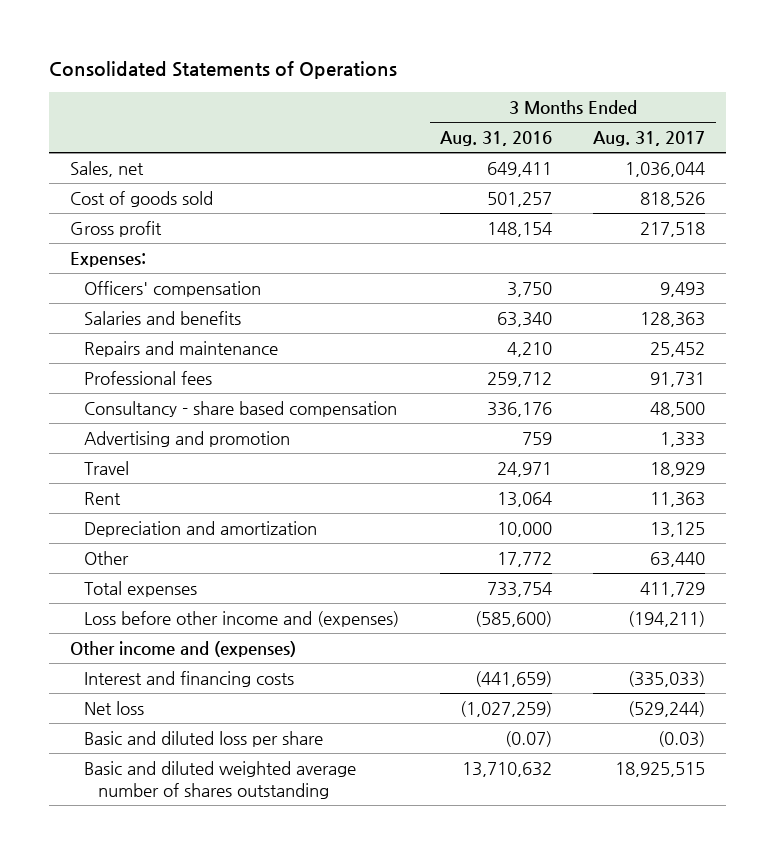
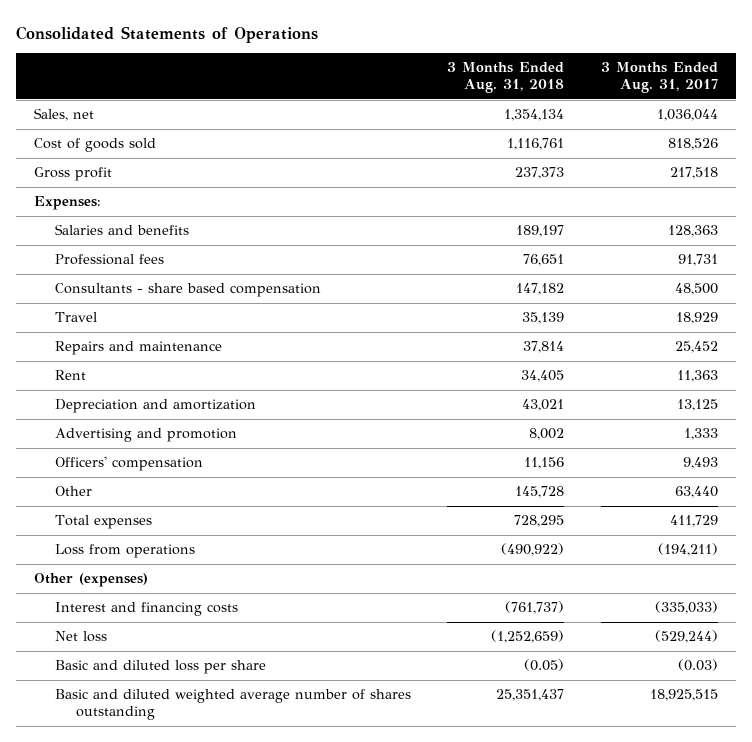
- | 3 Months Ended Aug. 31, 2016 | 3 Months Ended Aug. 31, 2017
+ | 3 Months Ended Aug. 31, 2018 | 3 Months Ended Aug. 31, 2017
- Consultancy - share based compensation | 336,176 | 48,500
+ Consultants - share based compensation | 147,182 | 48,500
moved down: Repairs and maintenance | 37,814 | 25,452
moved down: Advertising and promotion | 8,002 | 1,333
moved down: Officers' compensation | 11,156 | 9,493
- Loss before other income and (expenses) | (585,600) | (194,211)
- Other income and (expenses)
+ Loss from operations | (490,922) | (194,211)
+ Other (expenses)

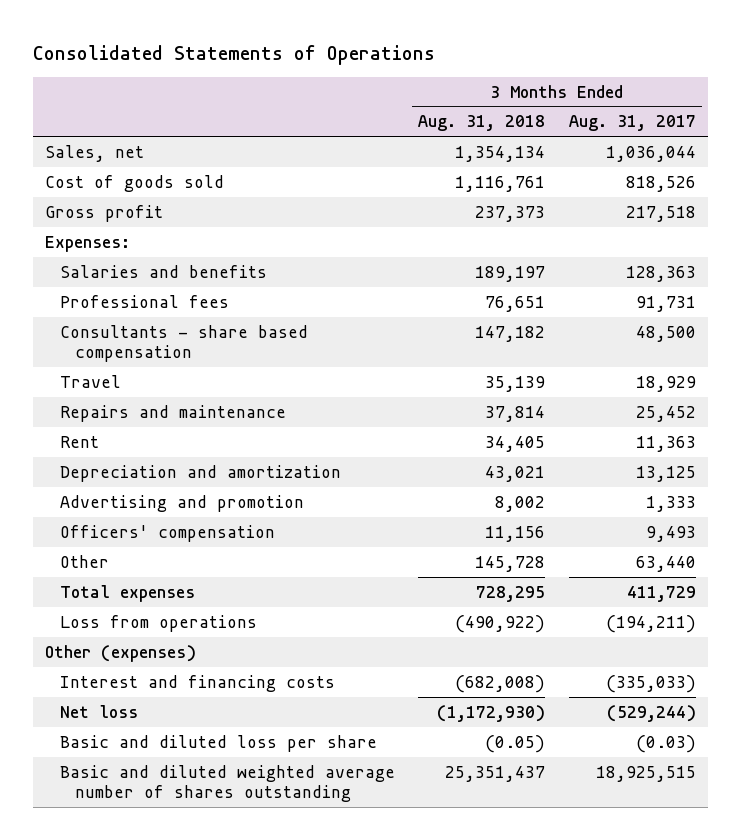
- Interest and financing costs | (761,737) | (335,033)
- Net loss | (1,252,659) | (529,244)
+ Interest and financing costs | (682,008) | (335,033)
+ Net loss | (1,172,930) | (529,244)

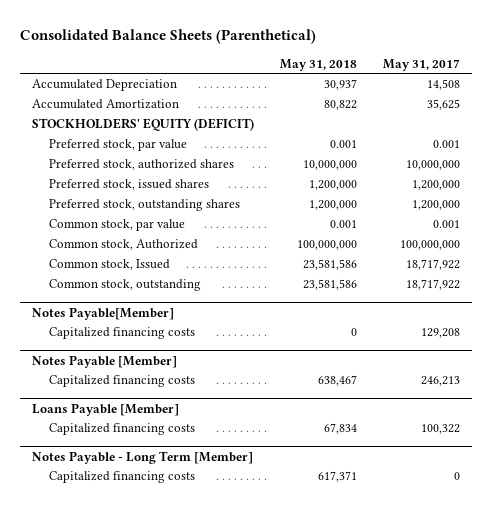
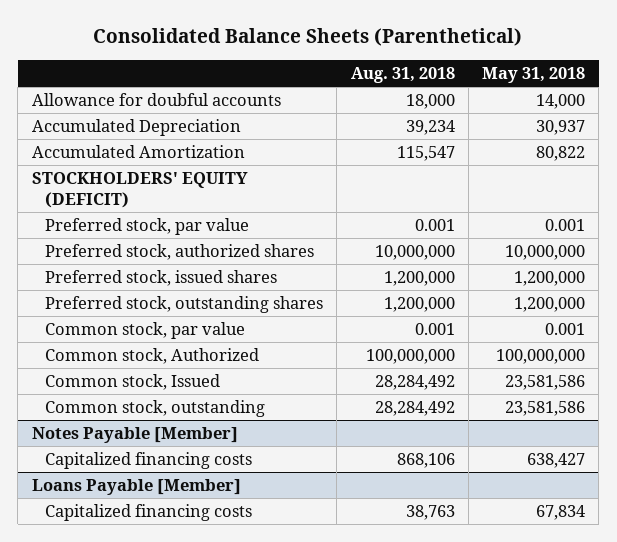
- | May 31, 2018 | May 31, 2017
+ | Aug. 31, 2018 | May 31, 2018
+ Allowance for doubful accounts | 18,000 | 14,000
- Notes Payable[Member]
- Capitalized financing costs | 0 | 129,208
@ Notes Payable [Member]
- Capitalized financing costs | 638,467 | 246,213
+ Capitalized financing costs | 868,106 | 638,427
- Notes Payable - Long Term [Member]
- Capitalized financing costs | 617,371 | 0

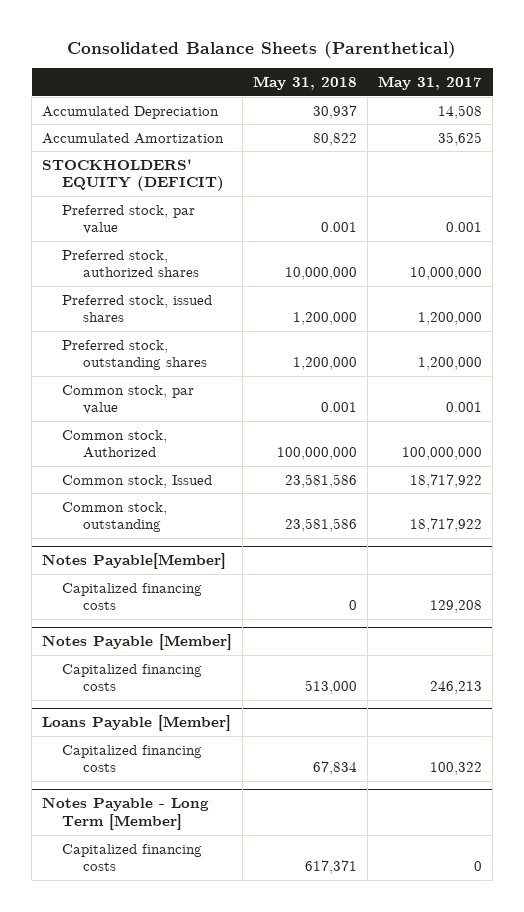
- | Aug. 31, 2018 | May 31, 2018
+ | May 31, 2018 | May 31, 2017
- Allowance for doubful accounts | 18,000 | 14,000
+ Notes Payable[Member]
+ Capitalized financing costs | 0 | 129,208
@ Notes Payable [Member]
- Capitalized financing costs | 868,106 | 638,427
+ Capitalized financing costs | 513,000 | 246,213
+ Notes Payable - Long Term [Member]
+ Capitalized financing costs | 617,371 | 0

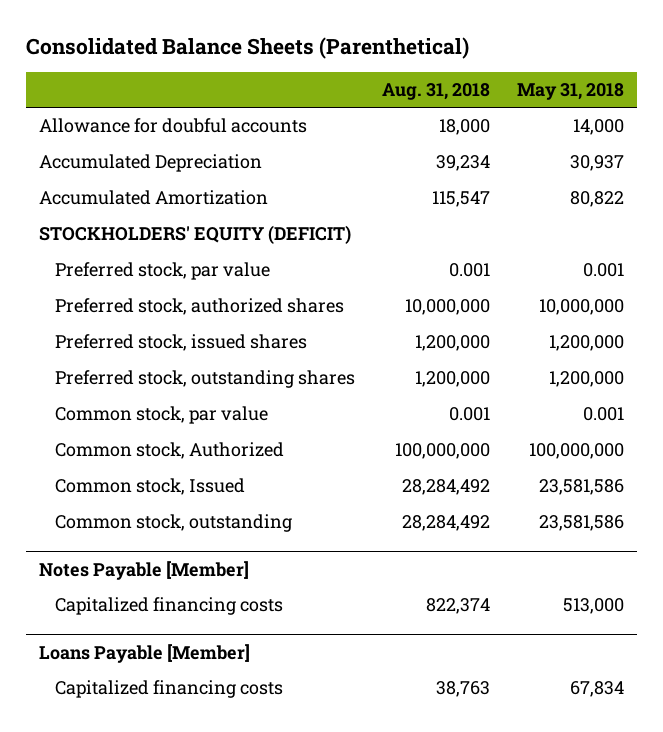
- | May 31, 2018 | May 31, 2017
+ | Aug. 31, 2018 | May 31, 2018
+ Allowance for doubful accounts | 18,000 | 14,000
- Notes Payable[Member]
- Capitalized financing costs | 0 | 129,208
- Notes Payable - Long Term [Member]
- Capitalized financing costs | 617,371 | 0

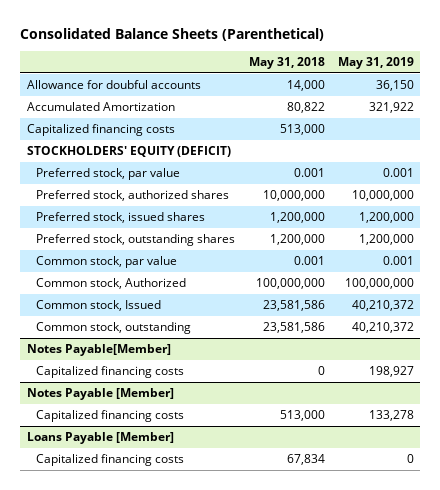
- | Aug. 31, 2018 | May 31, 2018
+ | May 31, 2018 | May 31, 2019
- Accumulated Depreciation | 39,234 | 30,937
+ Capitalized financing costs | 513,000 |
+ Notes Payable[Member]
+ Capitalized financing costs | 0 | 198,927

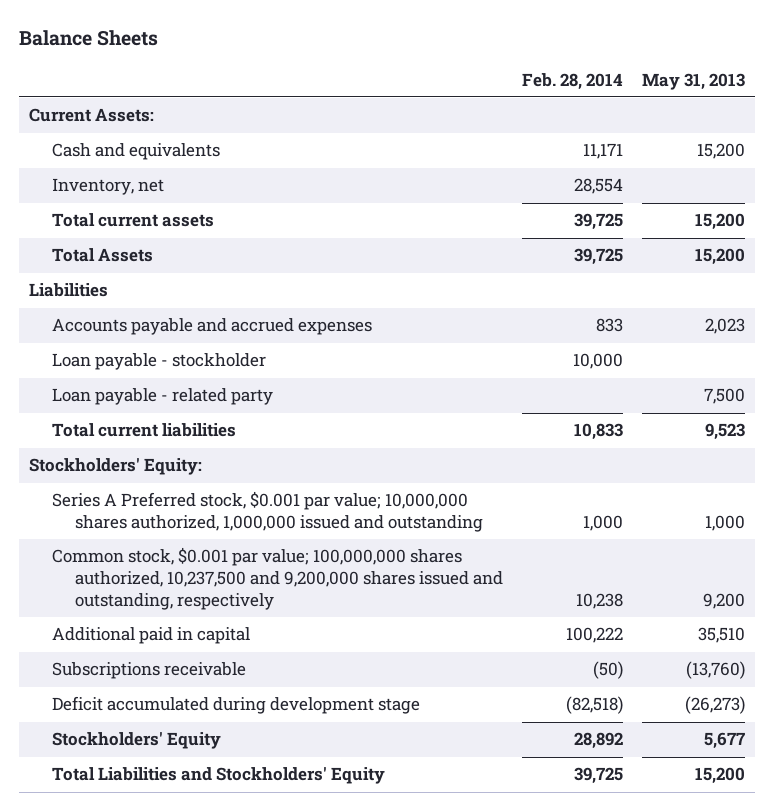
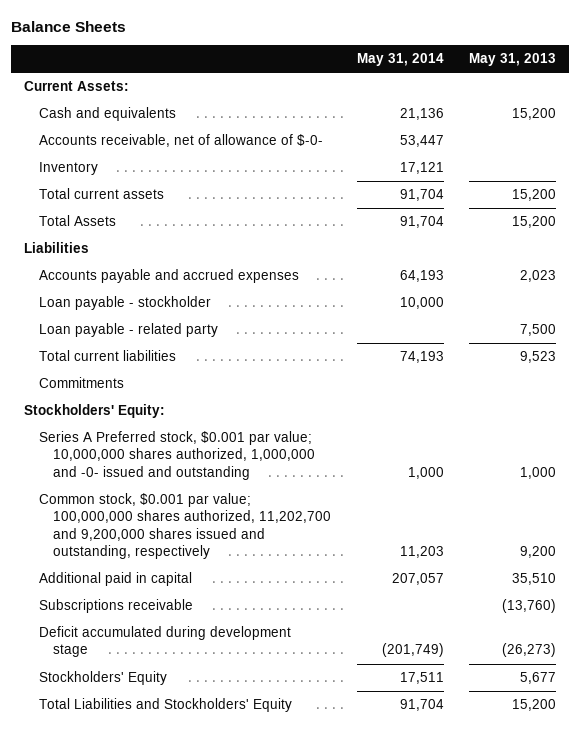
- | Feb. 28, 2014 | May 31, 2013
+ | May 31, 2014 | May 31, 2013
- Inventory, net | 28,554 |
+ Accounts receivable, net of allowance of $-0- | 53,447 |
+ Inventory | 17,121 |
+ Commitments
- Series A Preferred stock, $0.001 par value; 10,000,000 shares authorized, 1,000,000 issued and outstanding | 1,000 | 1,000
- Common stock, $0.001 par value; 100,000,000 shares authorized, 10,237,500 and 9,200,000 shares issued and outstanding, respectively | 10,238 | 9,200
+ Series A Preferred stock, $0.001 par value; 10,000,000 shares authorized, 1,000,000 and -0- issued and outstanding | 1,000 | 1,000
+ Common stock, $0.001 par value; 100,000,000 shares authorized, 11,202,700 and 9,200,000 shares issued and outstanding, respectively | 11,203 | 9,200

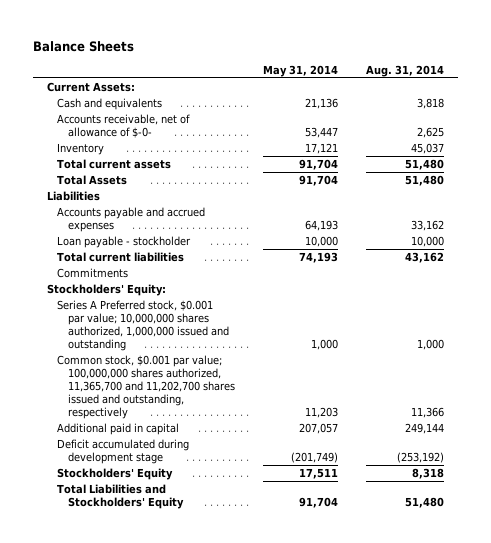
- | May 31, 2014 | May 31, 2013
+ | May 31, 2014 | Aug. 31, 2014
- Loan payable - related party | | 7,500
- Series A Preferred stock, $0.001 par value; 10,000,000 shares authorized, 1,000,000 and -0- issued and outstanding | 1,000 | 1,000
- Common stock, $0.001 par value; 100,000,000 shares authorized, 11,202,700 and 9,200,000 shares issued and outstanding, respectively | 11,203 | 9,200
+ Series A Preferred stock, $0.001 par value; 10,000,000 shares authorized, 1,000,000 issued and outstanding | 1,000 | 1,000
+ Common stock, $0.001 par value; 100,000,000 shares authorized, 11,365,700 and 11,202,700 shares issued and outstanding, respectively | 11,203 | 11,366
- Subscriptions receivable | | (13,760)

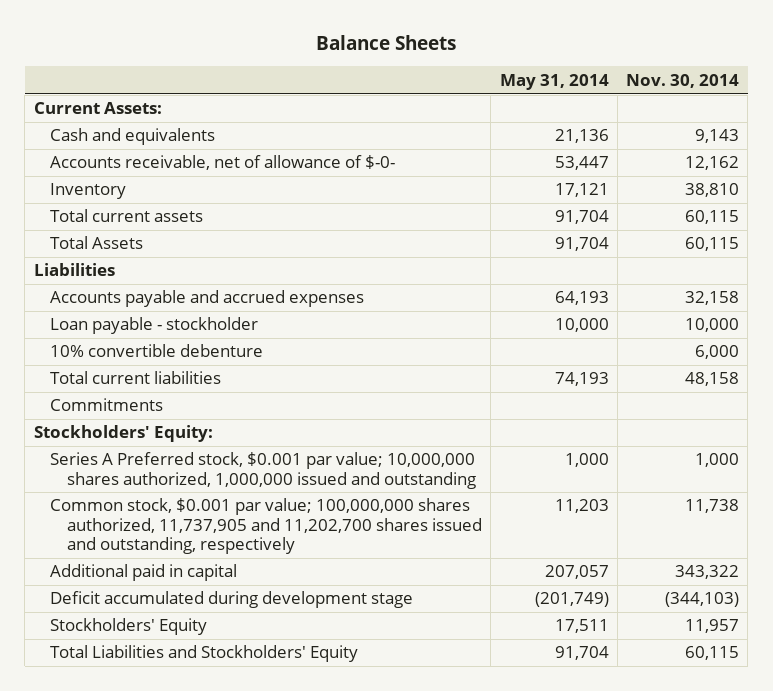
- | May 31, 2014 | Aug. 31, 2014
+ | May 31, 2014 | Nov. 30, 2014
+ 10% convertible debenture | | 6,000
- Common stock, $0.001 par value; 100,000,000 shares authorized, 11,365,700 and 11,202,700 shares issued and outstanding, respectively | 11,203 | 11,366
+ Common stock, $0.001 par value; 100,000,000 shares authorized, 11,737,905 and 11,202,700 shares issued and outstanding, respectively | 11,203 | 11,738

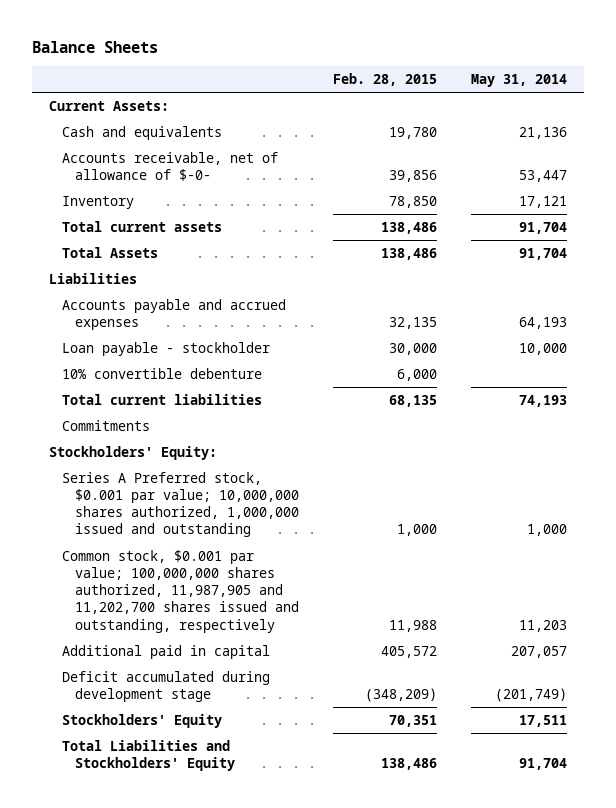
- | May 31, 2014 | Nov. 30, 2014
+ | Feb. 28, 2015 | May 31, 2014
- Common stock, $0.001 par value; 100,000,000 shares authorized, 11,737,905 and 11,202,700 shares issued and outstanding, respectively | 11,203 | 11,738
+ Common stock, $0.001 par value; 100,000,000 shares authorized, 11,987,905 and 11,202,700 shares issued and outstanding, respectively | 11,988 | 11,203

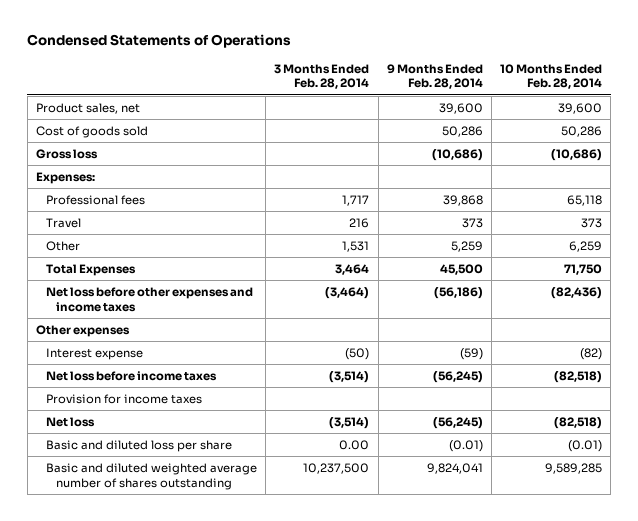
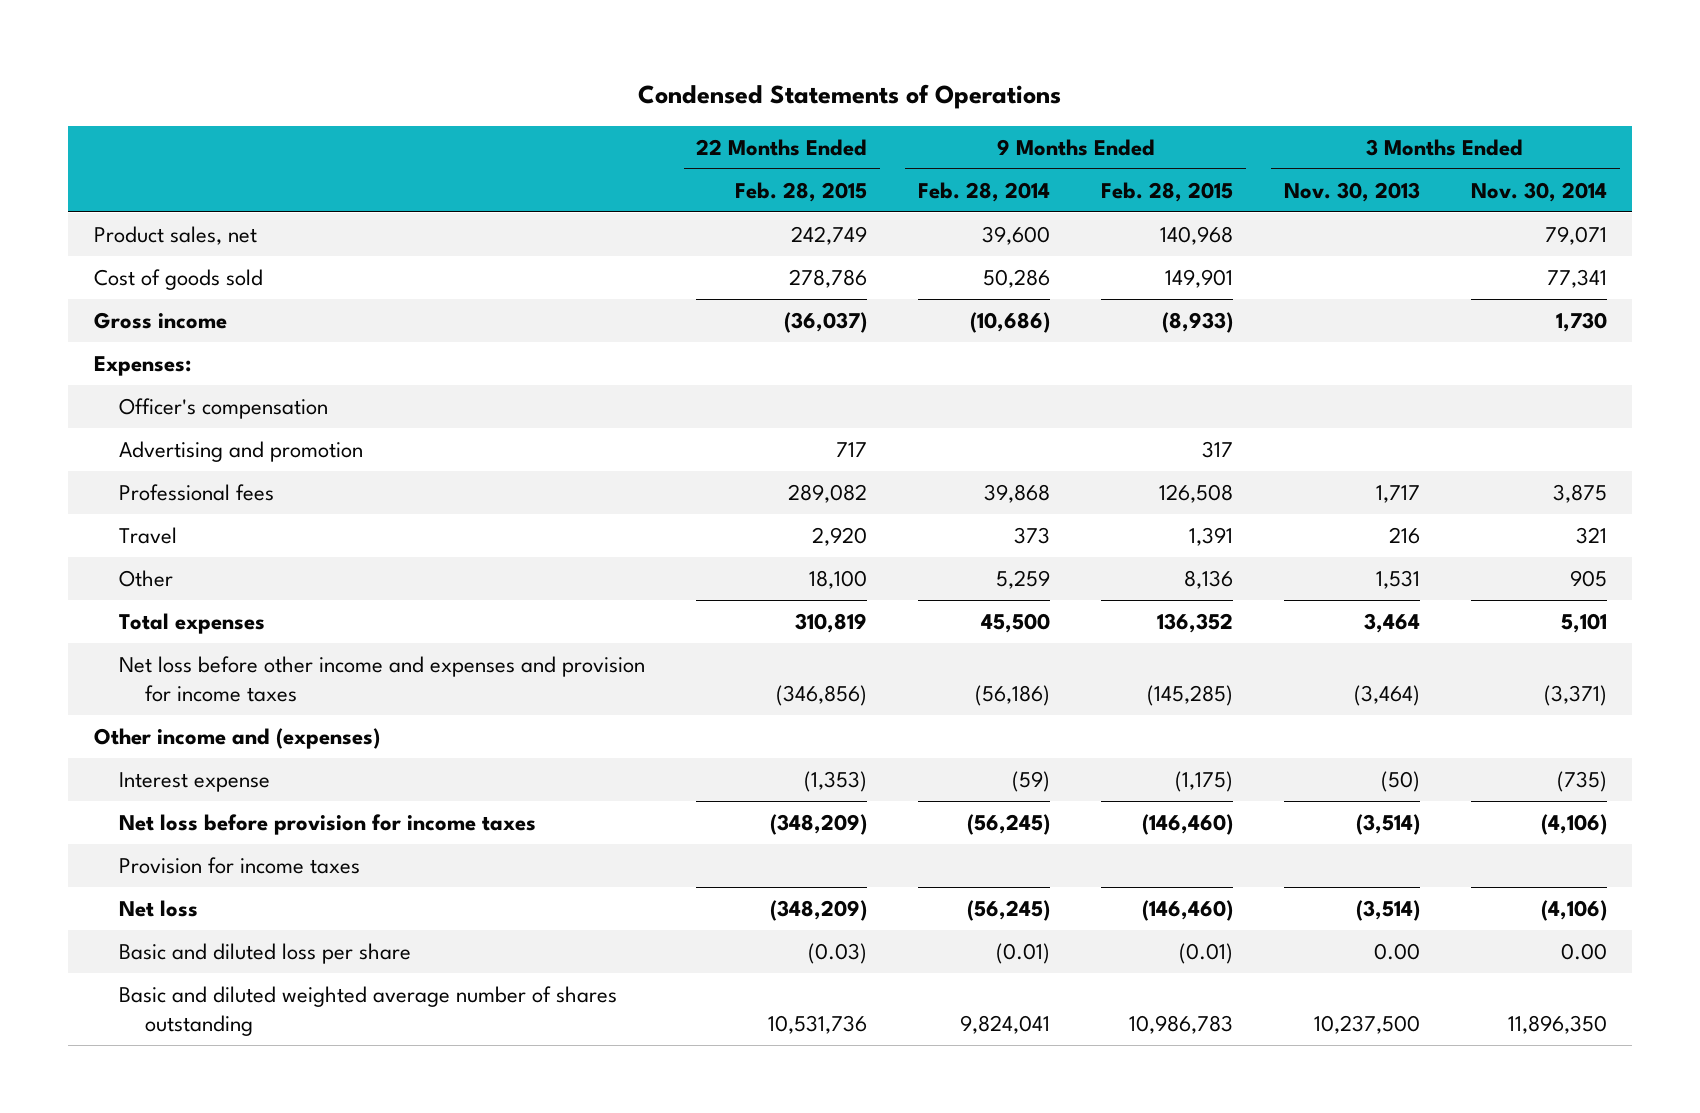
- | 3 Months Ended Feb. 28, 2014 | 9 Months Ended Feb. 28, 2014 | 10 Months Ended Feb. 28, 2014
+ | 22 Months Ended Feb. 28, 2015 | 9 Months Ended Feb. 28, 2014 | 9 Months Ended Feb. 28, 2015 | 3 Months Ended Nov. 30, 2013 | 3 Months Ended Nov. 30, 2014
- Gross loss | | (10,686) | (10,686)
+ Gross income | (36,037) | (10,686) | (8,933) | | 1,730
+ Officer's compensation
+ Advertising and promotion | 717 | | 317 | |
- Total Expenses | 3,464 | 45,500 | 71,750
- Net loss before other expenses and income taxes | (3,464) | (56,186) | (82,436)
- Other expenses
+ Total expenses | 310,819 | 45,500 | 136,352 | 3,464 | 5,101
+ Net loss before other income and expenses and provision for income taxes | (346,856) | (56,186) | (145,285) | (3,464) | (3,371)
+ Other income and (expenses)
- Net loss before income taxes | (3,514) | (56,245) | (82,518)
+ Net loss before provision for income taxes | (348,209) | (56,245) | (146,460) | (3,514) | (4,106)

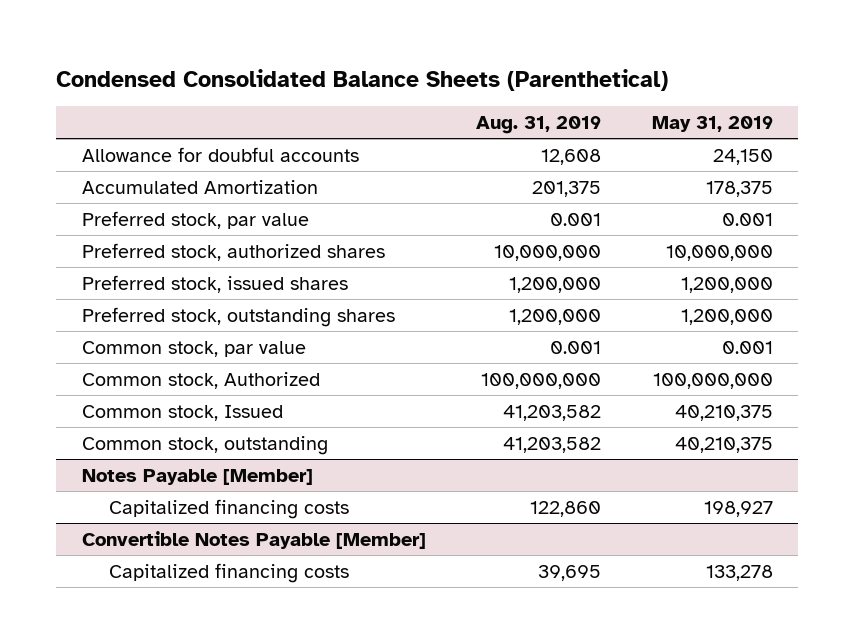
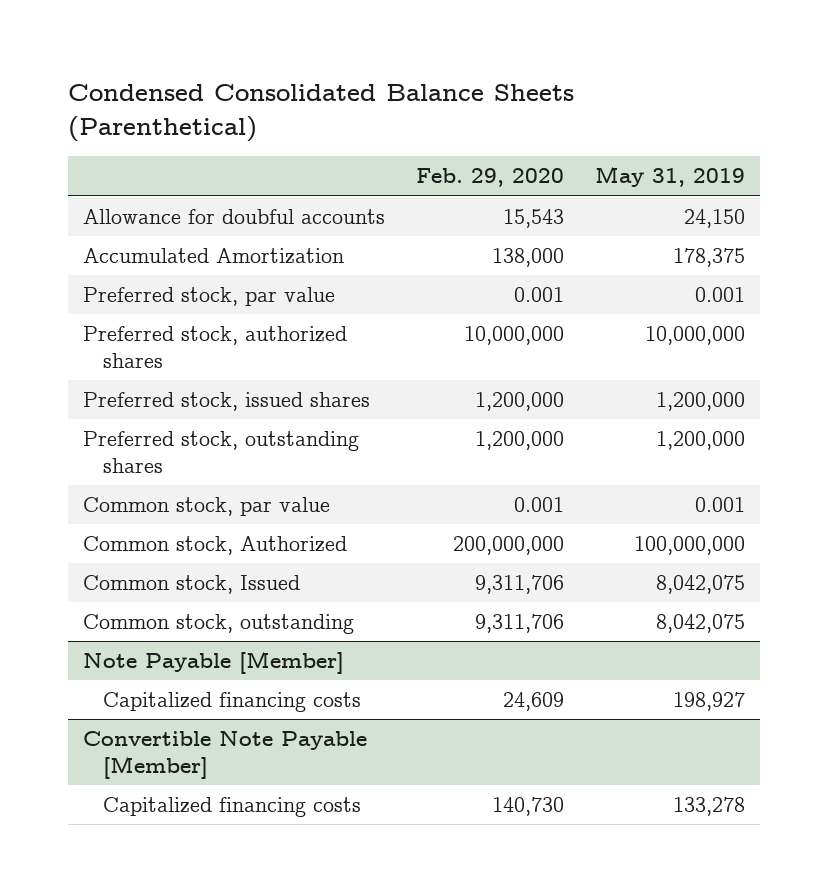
- | Aug. 31, 2019 | May 31, 2019
+ | Feb. 29, 2020 | May 31, 2019
- Common stock, Issued | 41,203,582 | 40,210,375
- Common stock, outstanding | 41,203,582 | 40,210,375
- Notes Payable [Member]
+ Common stock, Issued | 9,311,706 | 8,042,075
+ Common stock, outstanding | 9,311,706 | 8,042,075
+ Note Payable [Member]
- Convertible Notes Payable [Member]
+ Convertible Note Payable [Member]

